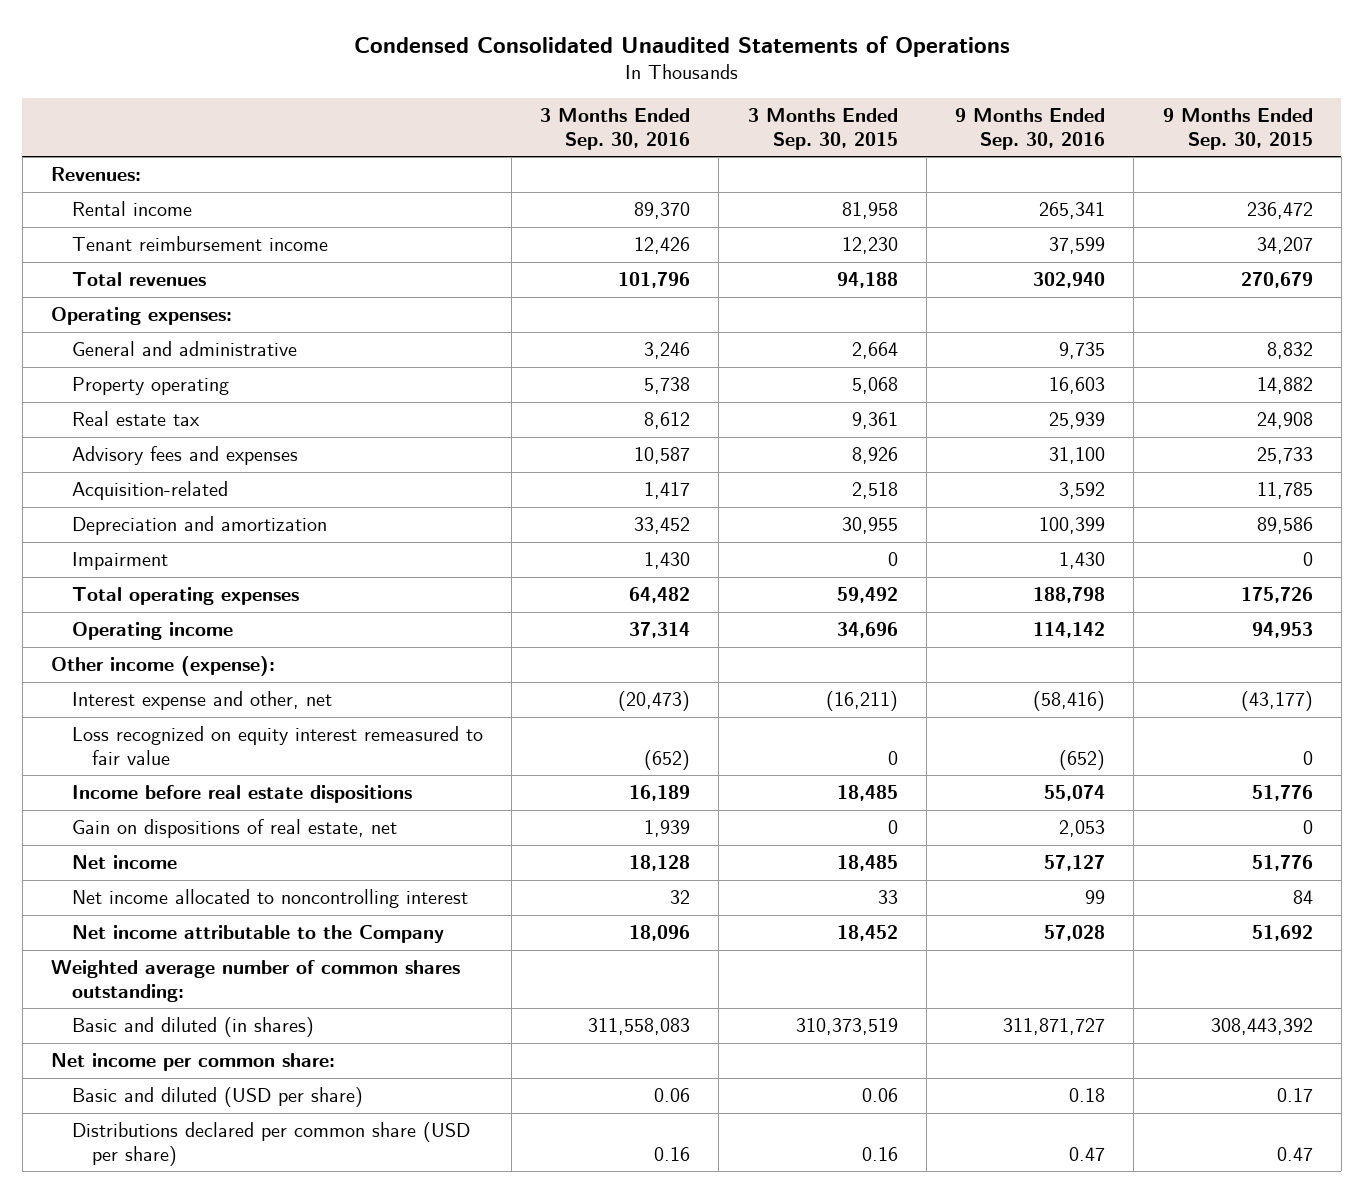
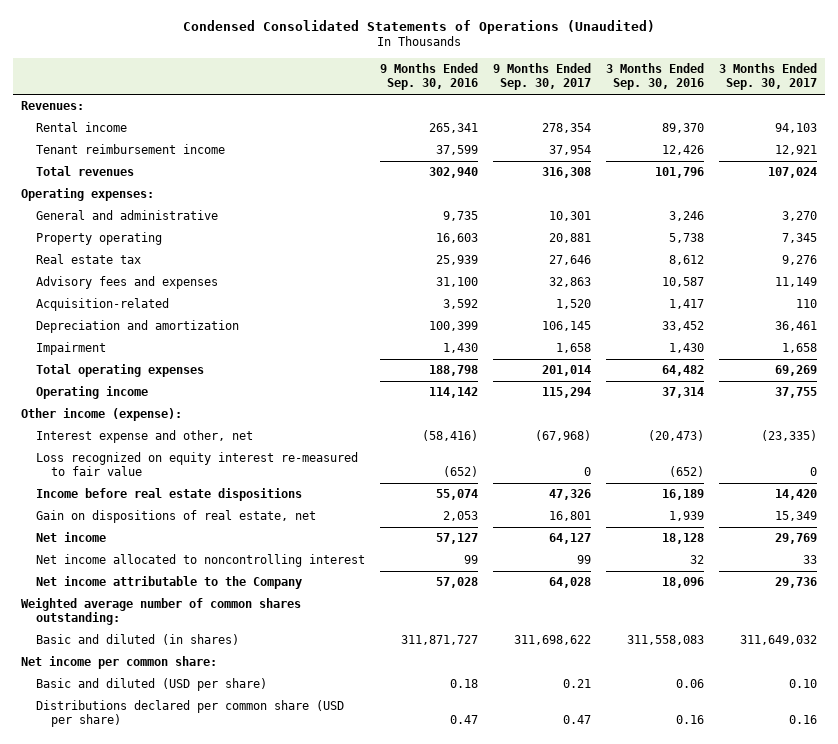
- Condensed Consolidated Unaudited Statements of Operations
+ Condensed Consolidated Statements of Operations (Unaudited)
- | 3 Months Ended Sep. 30, 2016 | 3 Months Ended Sep. 30, 2015 | 9 Months Ended Sep. 30, 2016 | 9 Months Ended Sep. 30, 2015
+ | 9 Months Ended Sep. 30, 2016 | 9 Months Ended Sep. 30, 2017 | 3 Months Ended Sep. 30, 2016 | 3 Months Ended Sep. 30, 2017
- Loss recognized on equity interest remeasured to fair value | (652) | 0 | (652) | 0
+ Loss recognized on equity interest re-measured to fair value | (652) | 0 | (652) | 0

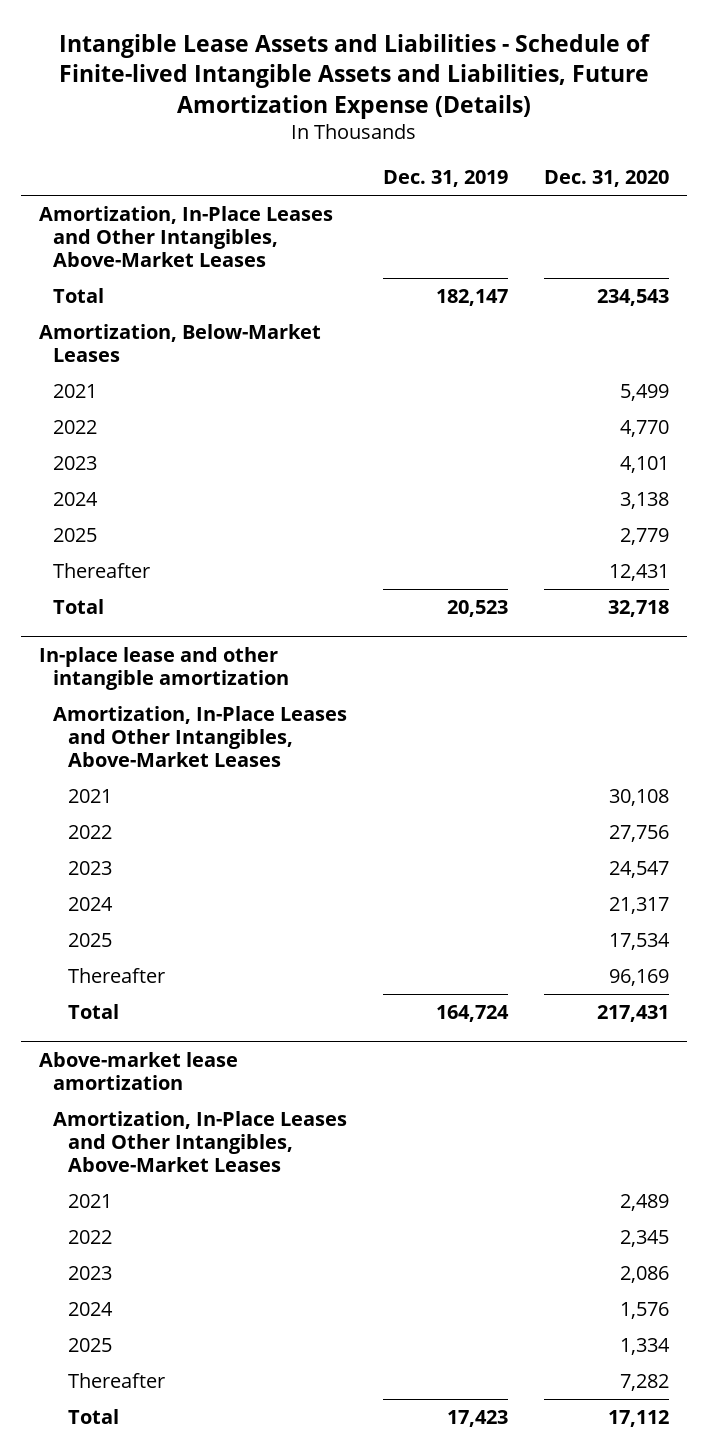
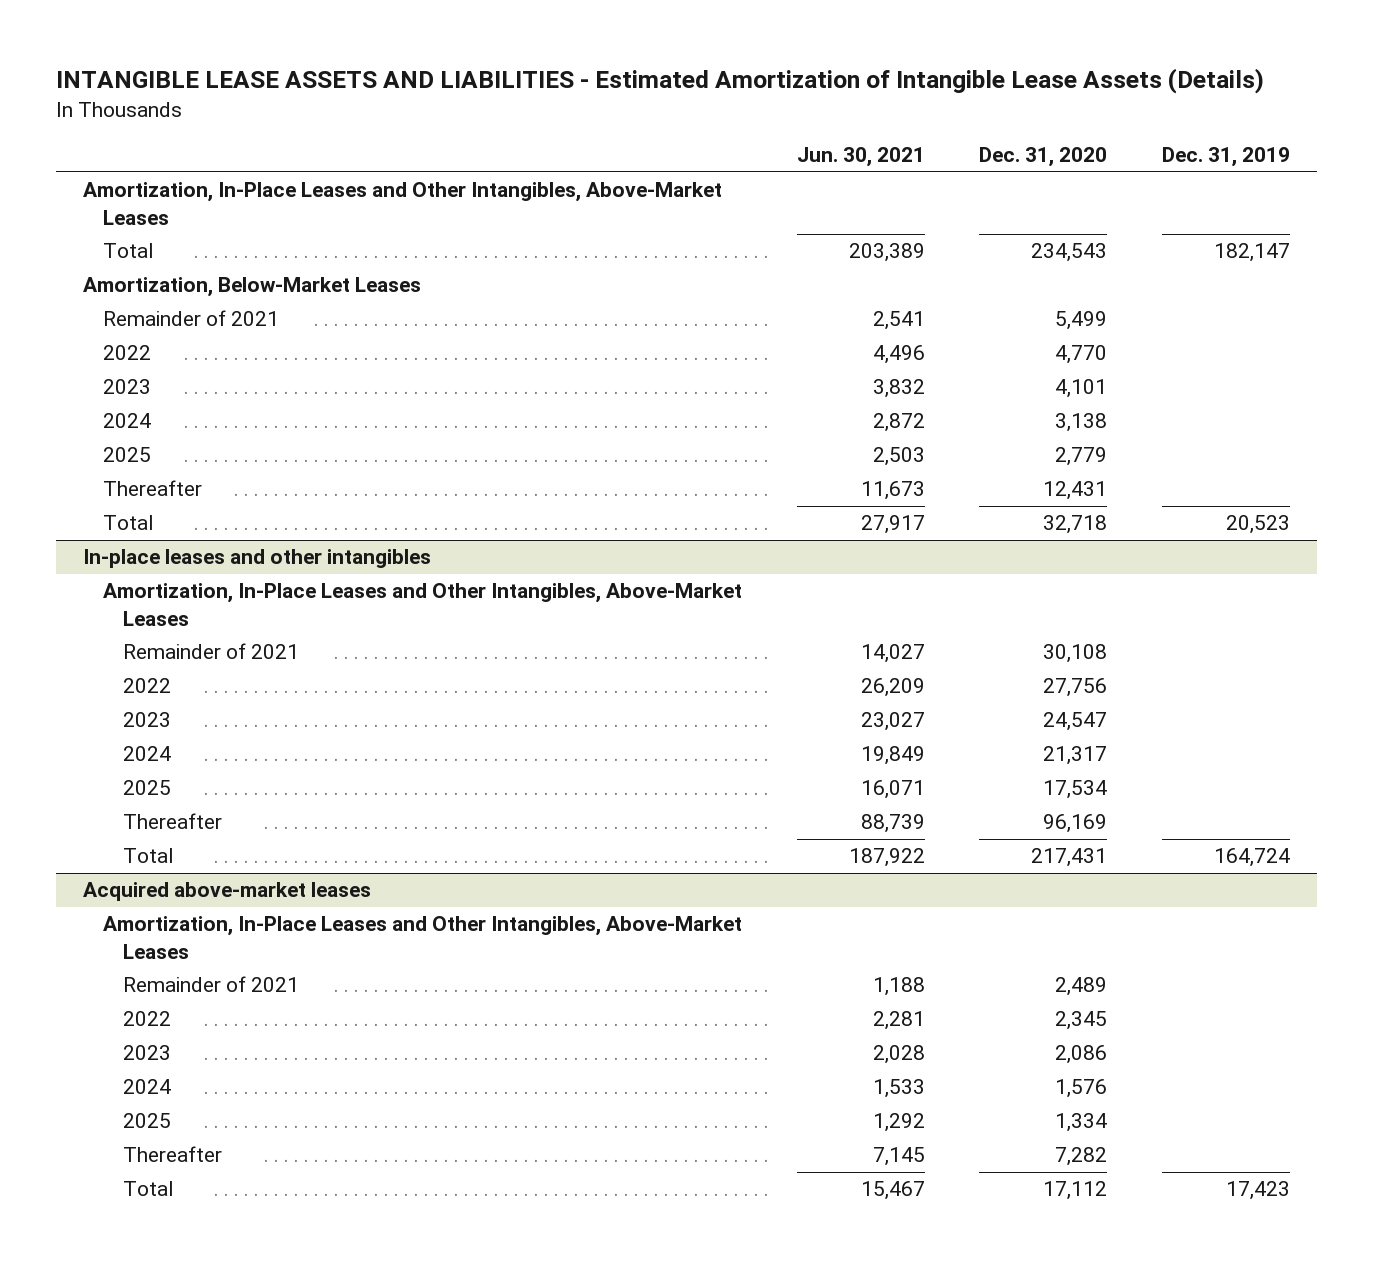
- Intangible Lease Assets and Liabilities - Schedule of Finite-lived Intangible Assets and Liabilities, Future Amortization Expense (Details)
+ INTANGIBLE LEASE ASSETS AND LIABILITIES - Estimated Amortization of Intangible Lease Assets (Details)
- | Dec. 31, 2019 | Dec. 31, 2020
+ | Jun. 30, 2021 | Dec. 31, 2020 | Dec. 31, 2019
- 2021 | | 5,499
+ Remainder of 2021 | 2,541 | 5,499 |
- In-place lease and other intangible amortization
+ In-place leases and other intangibles
- 2021 | | 30,108
+ Remainder of 2021 | 14,027 | 30,108 |
- Above-market lease amortization
+ Acquired above-market leases
- 2021 | | 2,489
+ Remainder of 2021 | 1,188 | 2,489 |

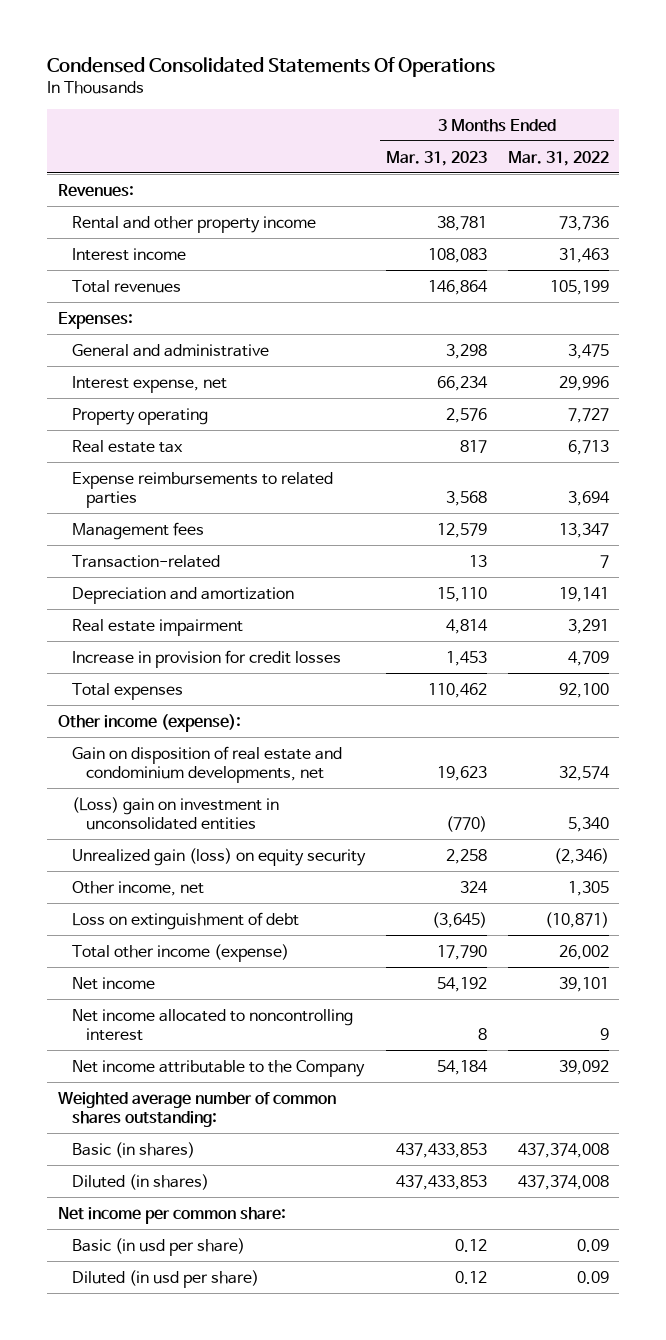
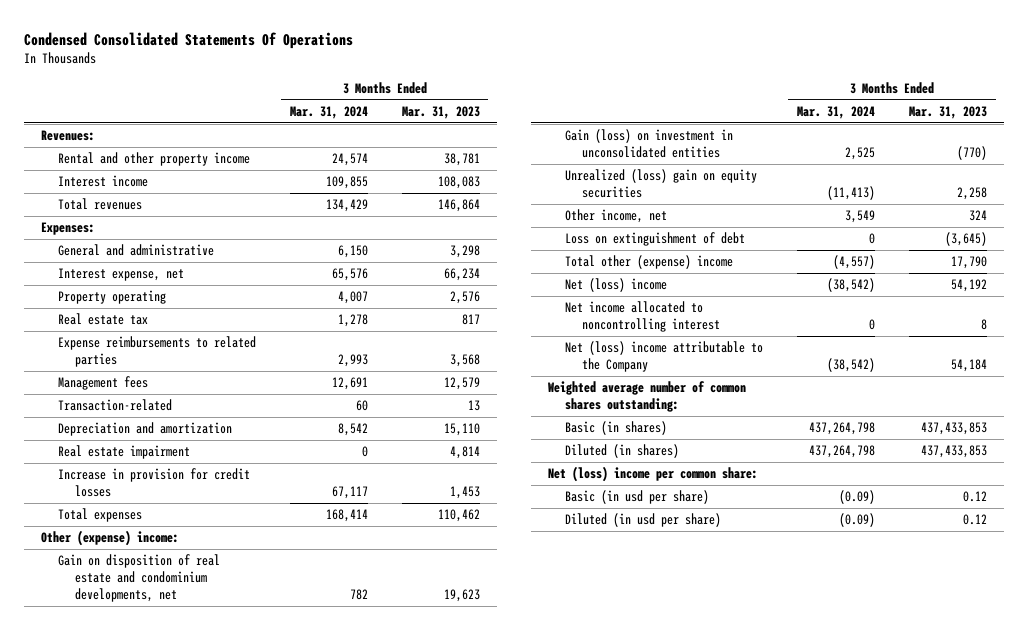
- | 3 Months Ended Mar. 31, 2023 | 3 Months Ended Mar. 31, 2022
+ | 3 Months Ended Mar. 31, 2024 | 3 Months Ended Mar. 31, 2023
- Other income (expense):
+ Other (expense) income:
- (Loss) gain on investment in unconsolidated entities | (770) | 5,340
- Unrealized gain (loss) on equity security | 2,258 | (2,346)
+ Gain (loss) on investment in unconsolidated entities | 2,525 | (770)
+ Unrealized (loss) gain on equity securities | (11,413) | 2,258
- Total other income (expense) | 17,790 | 26,002
- Net income | 54,192 | 39,101
+ Total other (expense) income | (4,557) | 17,790
+ Net (loss) income | (38,542) | 54,192
- Net income attributable to the Company | 54,184 | 39,092
+ Net (loss) income attributable to the Company | (38,542) | 54,184
- Net income per common share:
+ Net (loss) income per common share:

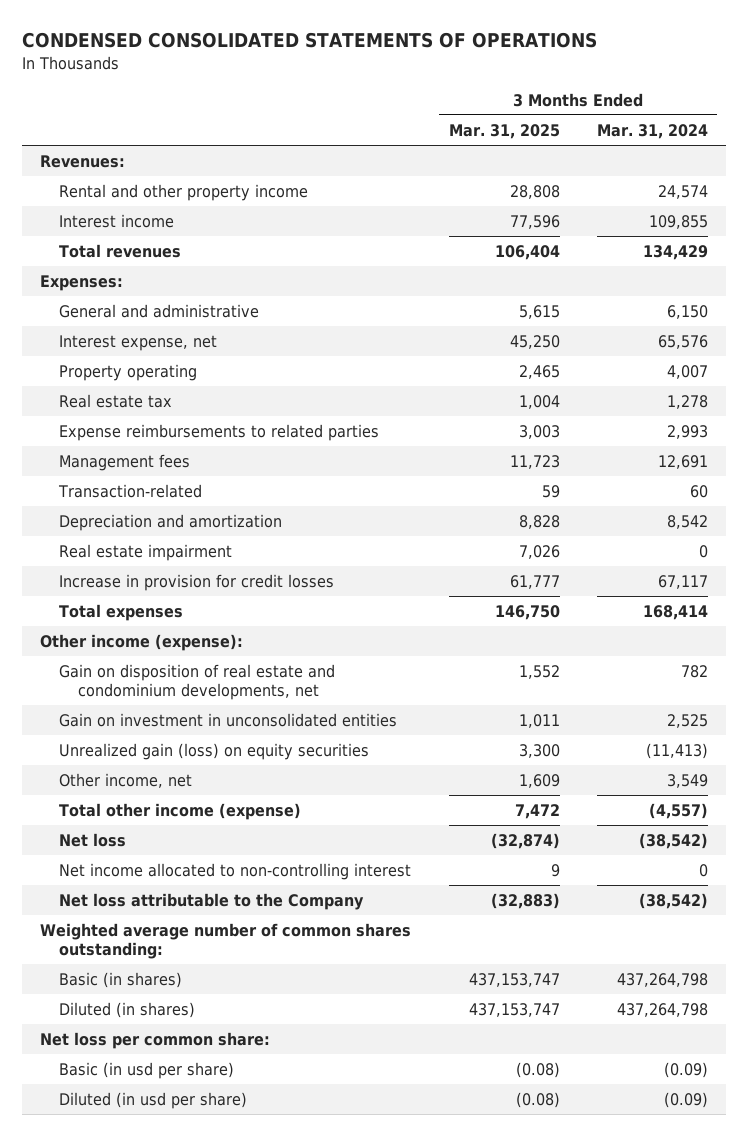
- Condensed Consolidated Statements Of Operations
+ CONDENSED CONSOLIDATED STATEMENTS OF OPERATIONS
- | 3 Months Ended Mar. 31, 2024 | 3 Months Ended Mar. 31, 2023
+ | 3 Months Ended Mar. 31, 2025 | 3 Months Ended Mar. 31, 2024
- Other (expense) income:
+ Other income (expense):
- Gain (loss) on investment in unconsolidated entities | 2,525 | (770)
- Unrealized (loss) gain on equity securities | (11,413) | 2,258
+ Gain on investment in unconsolidated entities | 1,011 | 2,525
+ Unrealized gain (loss) on equity securities | 3,300 | (11,413)
- Loss on extinguishment of debt | 0 | (3,645)
- Total other (expense) income | (4,557) | 17,790
- Net (loss) income | (38,542) | 54,192
- Net income allocated to noncontrolling interest | 0 | 8
- Net (loss) income attributable to the Company | (38,542) | 54,184
+ Total other income (expense) | 7,472 | (4,557)
+ Net loss | (32,874) | (38,542)
+ Net income allocated to non-controlling interest | 9 | 0
+ Net loss attributable to the Company | (32,883) | (38,542)
- Net (loss) income per common share:
+ Net loss per common share:

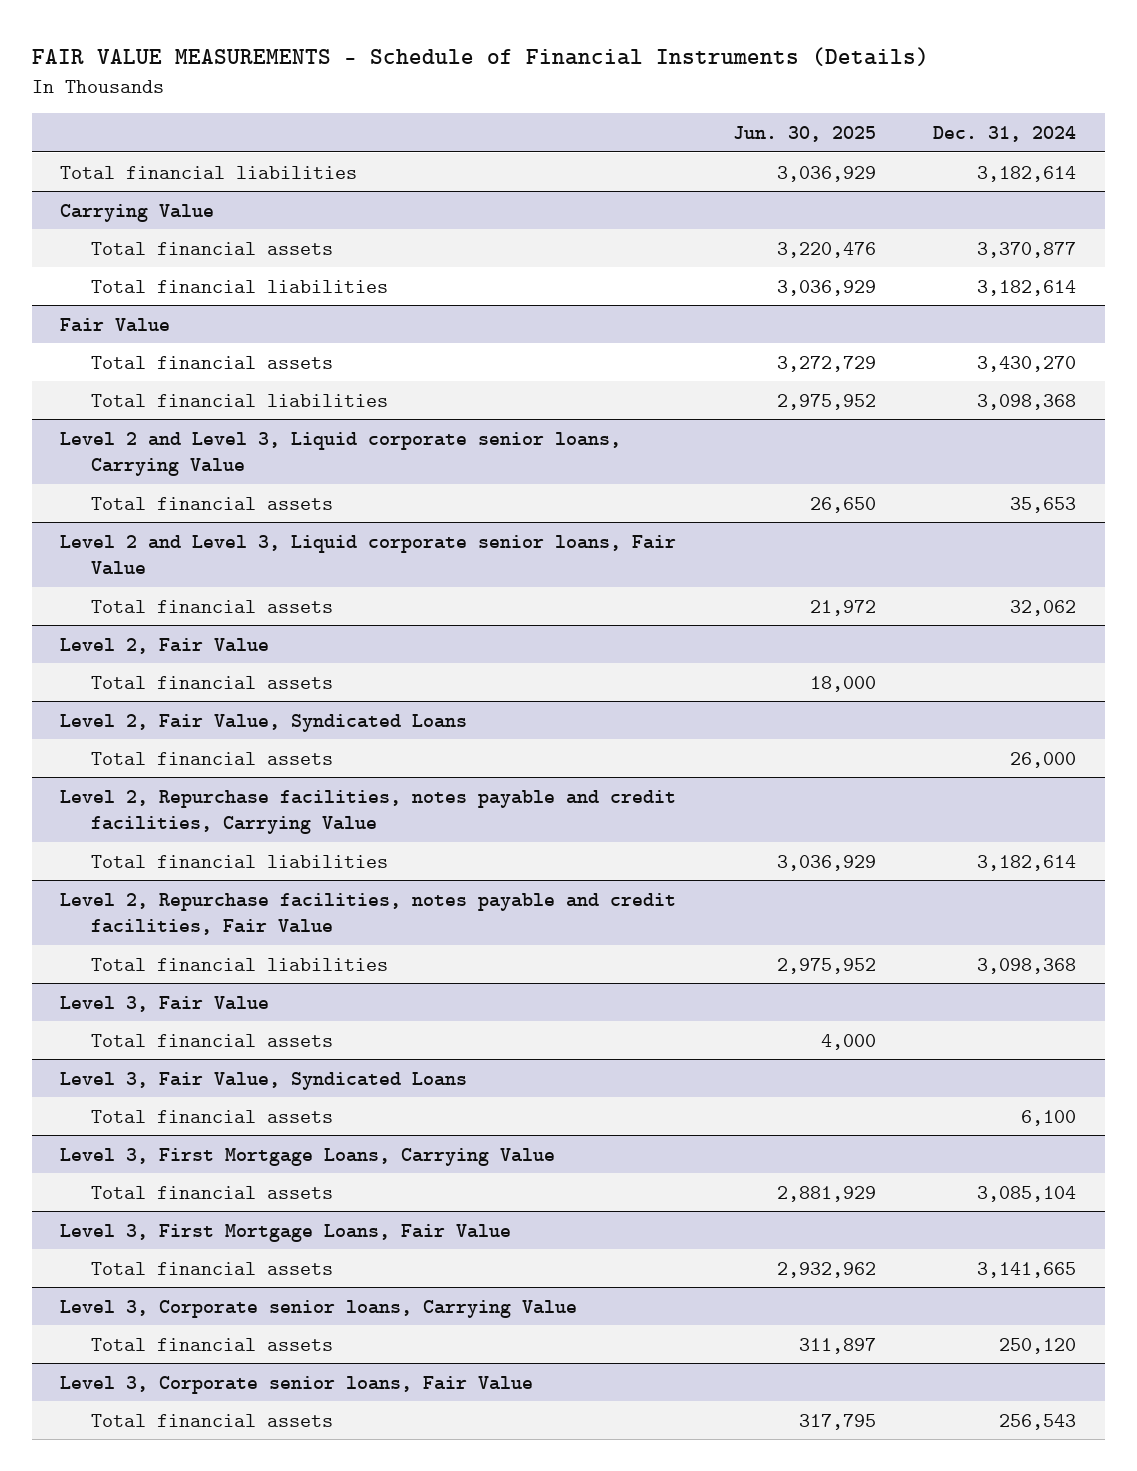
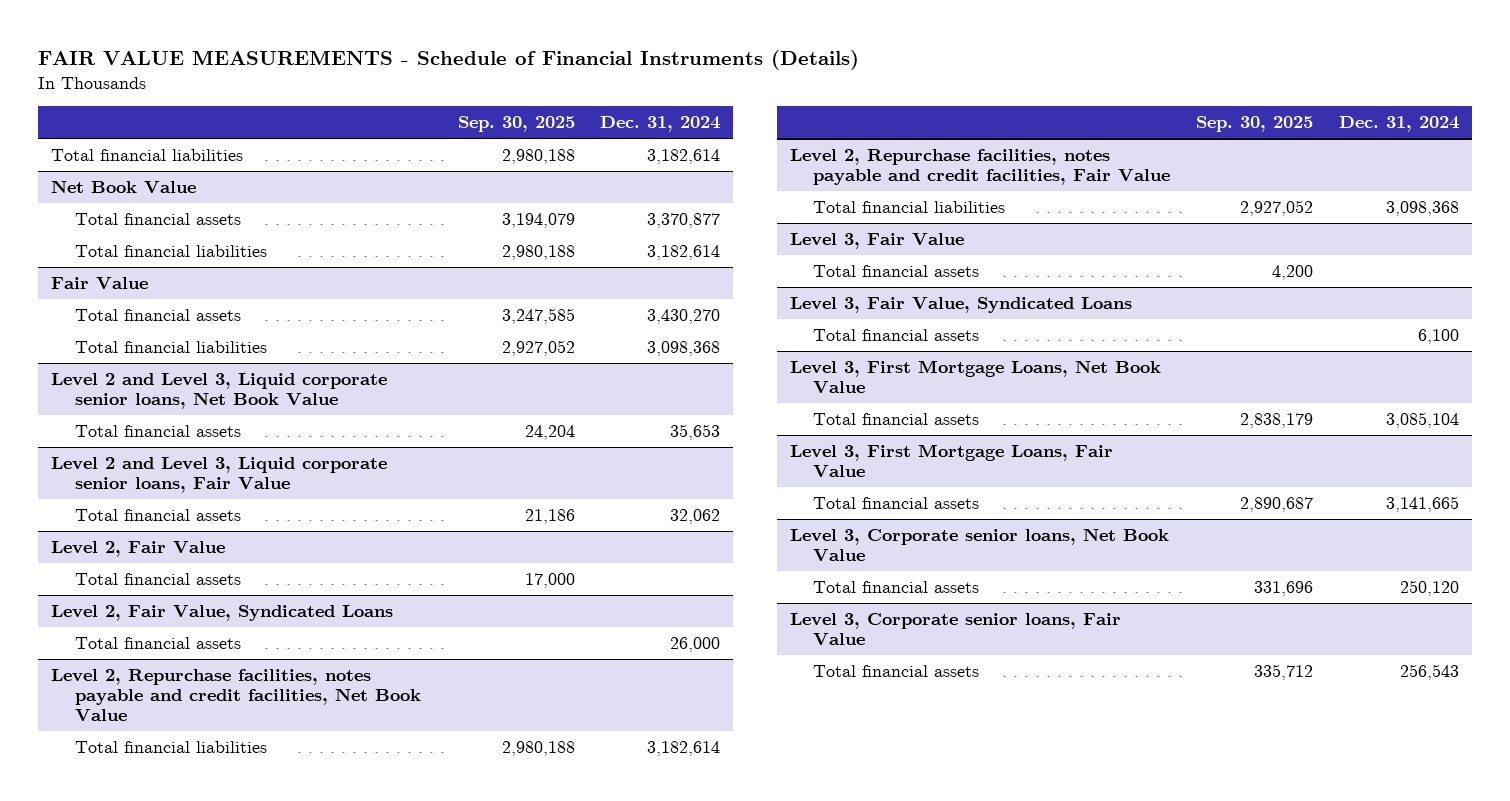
- | Jun. 30, 2025 | Dec. 31, 2024
+ | Sep. 30, 2025 | Dec. 31, 2024
- Carrying Value
+ Net Book Value
- Level 2 and Level 3, Liquid corporate senior loans, Carrying Value
+ Level 2 and Level 3, Liquid corporate senior loans, Net Book Value
- Level 2, Repurchase facilities, notes payable and credit facilities, Carrying Value
+ Level 2, Repurchase facilities, notes payable and credit facilities, Net Book Value
- Level 3, First Mortgage Loans, Carrying Value
+ Level 3, First Mortgage Loans, Net Book Value
- Level 3, Corporate senior loans, Carrying Value
+ Level 3, Corporate senior loans, Net Book Value

